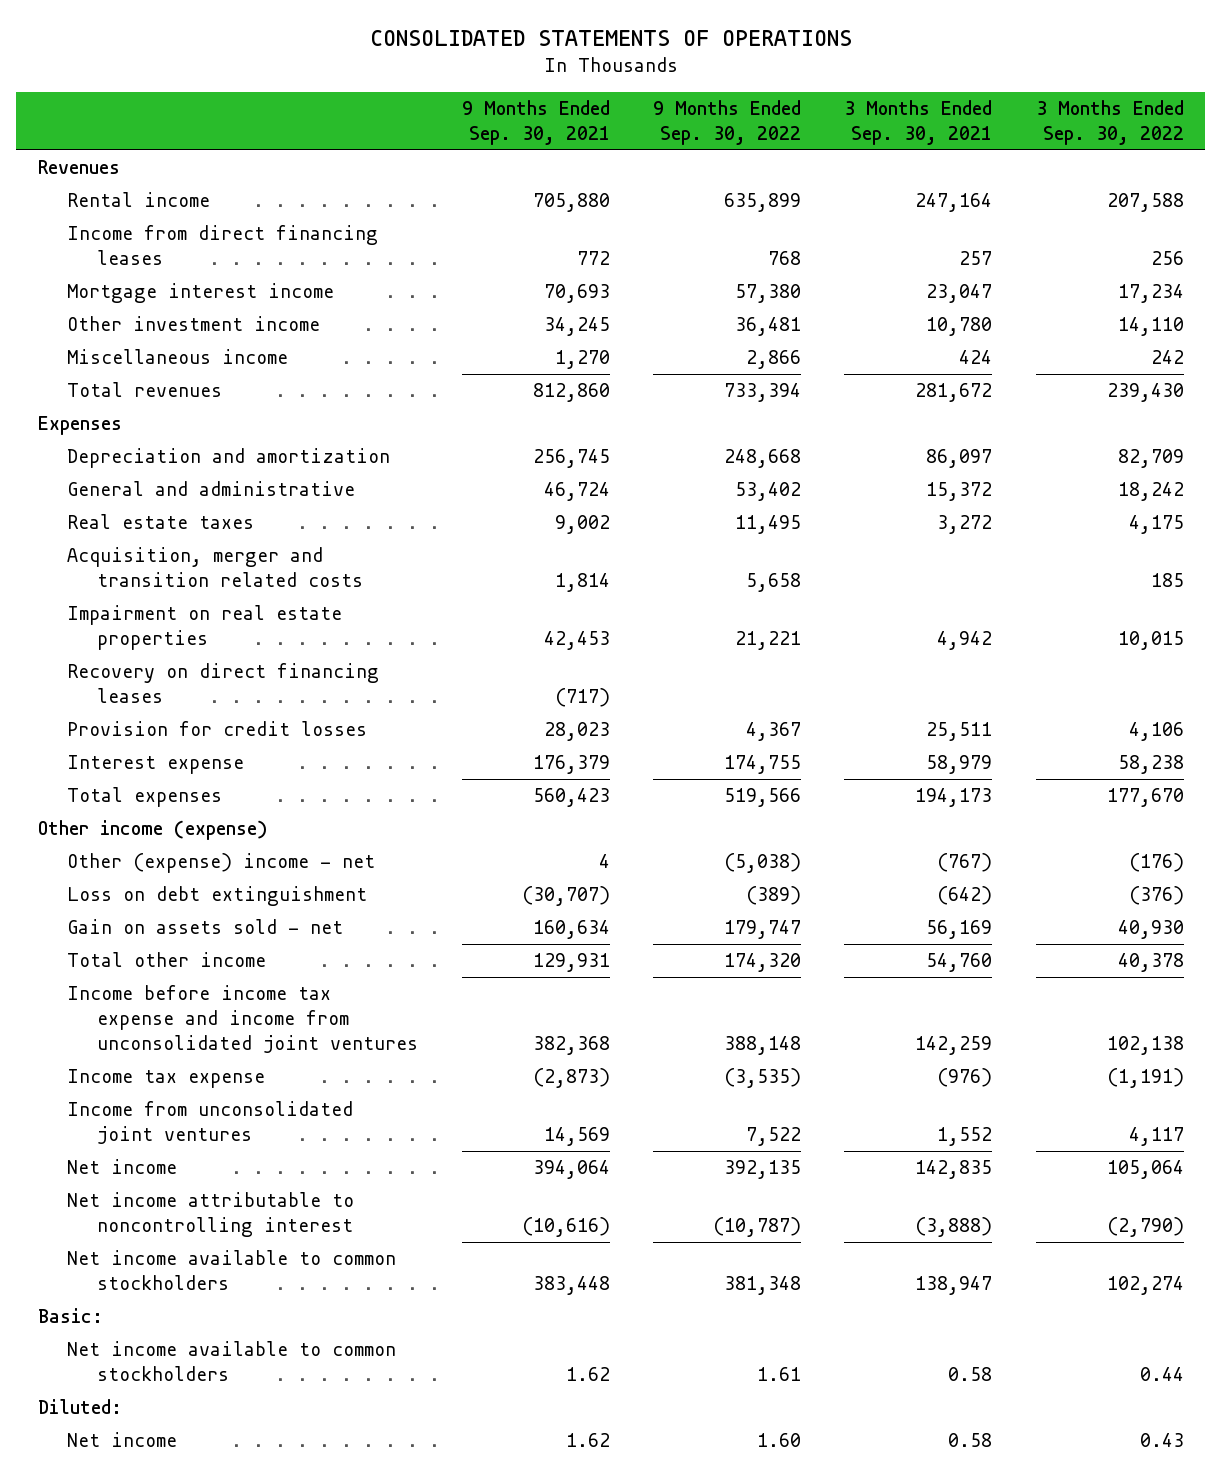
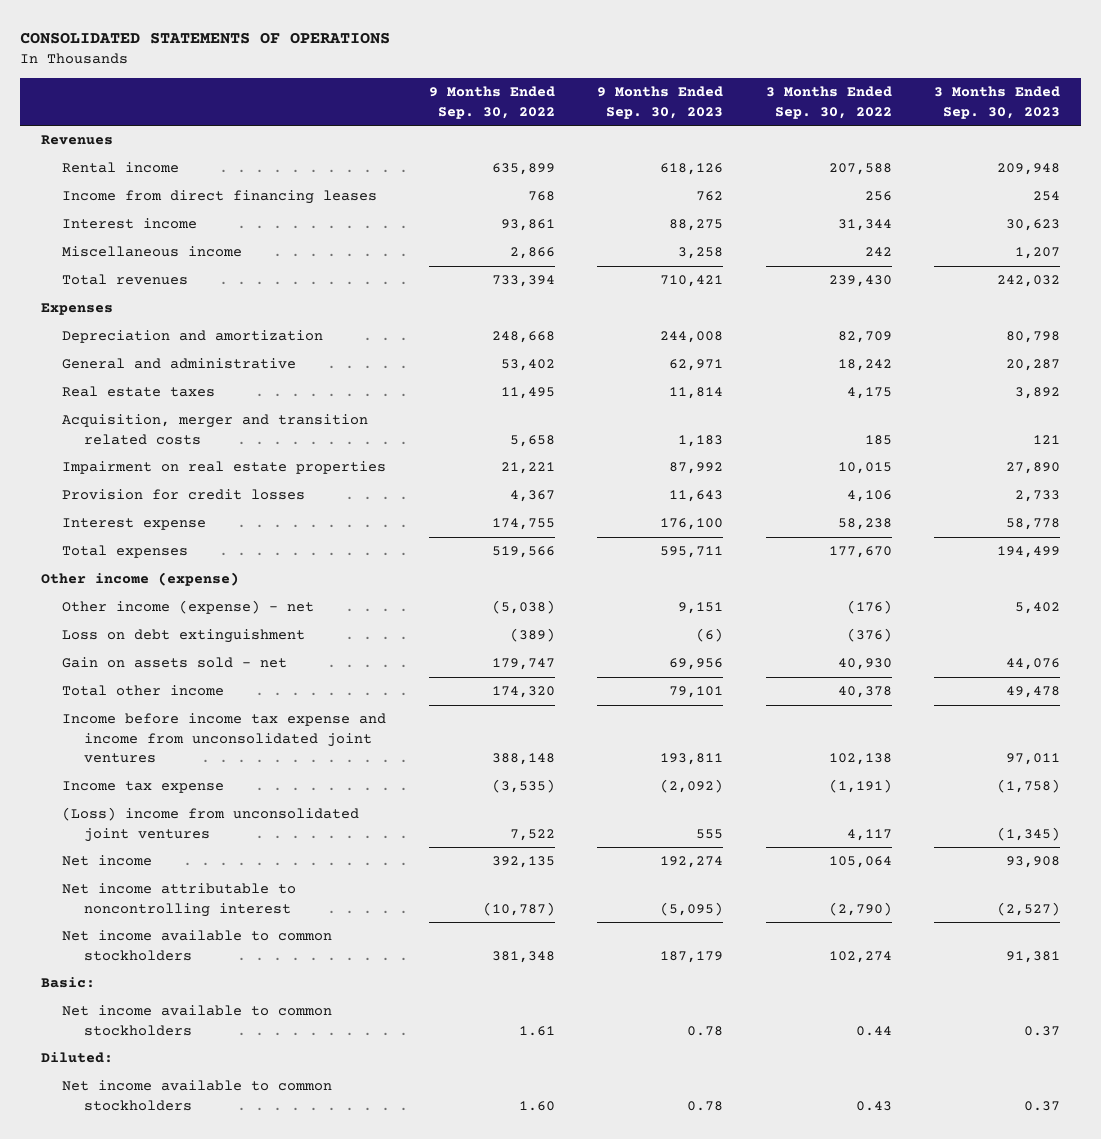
- | 9 Months Ended Sep. 30, 2021 | 9 Months Ended Sep. 30, 2022 | 3 Months Ended Sep. 30, 2021 | 3 Months Ended Sep. 30, 2022
+ | 9 Months Ended Sep. 30, 2022 | 9 Months Ended Sep. 30, 2023 | 3 Months Ended Sep. 30, 2022 | 3 Months Ended Sep. 30, 2023
- Mortgage interest income | 70,693 | 57,380 | 23,047 | 17,234
- Other investment income | 34,245 | 36,481 | 10,780 | 14,110
+ Interest income | 93,861 | 88,275 | 31,344 | 30,623
- Recovery on direct financing leases | (717) | | |
- Other (expense) income - net | 4 | (5,038) | (767) | (176)
+ Other income (expense) - net | (5,038) | 9,151 | (176) | 5,402
- Income from unconsolidated joint ventures | 14,569 | 7,522 | 1,552 | 4,117
+ (Loss) income from unconsolidated joint ventures | 7,522 | 555 | 4,117 | (1,345)
- Net income | 1.62 | 1.60 | 0.58 | 0.43
+ Net income available to common stockholders | 1.60 | 0.78 | 0.43 | 0.37

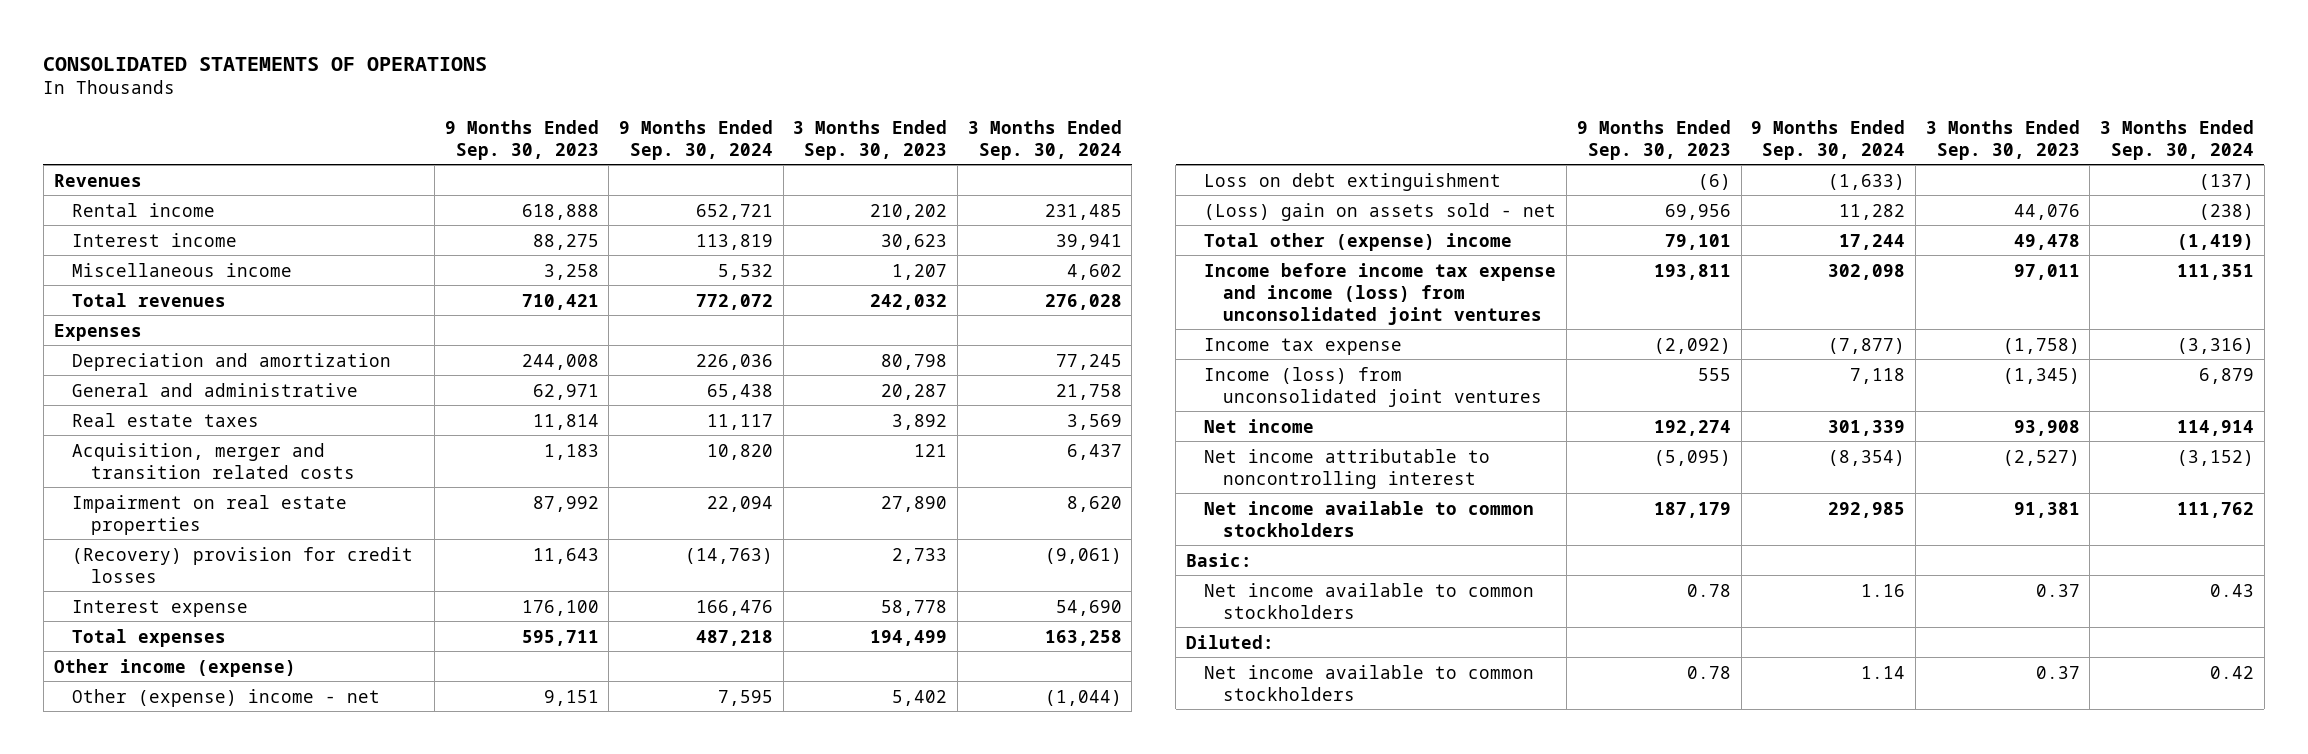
- | 9 Months Ended Sep. 30, 2022 | 9 Months Ended Sep. 30, 2023 | 3 Months Ended Sep. 30, 2022 | 3 Months Ended Sep. 30, 2023
+ | 9 Months Ended Sep. 30, 2023 | 9 Months Ended Sep. 30, 2024 | 3 Months Ended Sep. 30, 2023 | 3 Months Ended Sep. 30, 2024
- Rental income | 635,899 | 618,126 | 207,588 | 209,948
- Income from direct financing leases | 768 | 762 | 256 | 254
+ Rental income | 618,888 | 652,721 | 210,202 | 231,485
- Provision for credit losses | 4,367 | 11,643 | 4,106 | 2,733
+ (Recovery) provision for credit losses | 11,643 | (14,763) | 2,733 | (9,061)
- Other income (expense) - net | (5,038) | 9,151 | (176) | 5,402
+ Other (expense) income - net | 9,151 | 7,595 | 5,402 | (1,044)
- Gain on assets sold - net | 179,747 | 69,956 | 40,930 | 44,076
- Total other income | 174,320 | 79,101 | 40,378 | 49,478
- Income before income tax expense and income from unconsolidated joint ventures | 388,148 | 193,811 | 102,138 | 97,011
+ (Loss) gain on assets sold - net | 69,956 | 11,282 | 44,076 | (238)
+ Total other (expense) income | 79,101 | 17,244 | 49,478 | (1,419)
+ Income before income tax expense and income (loss) from unconsolidated joint ventures | 193,811 | 302,098 | 97,011 | 111,351
- (Loss) income from unconsolidated joint ventures | 7,522 | 555 | 4,117 | (1,345)
+ Income (loss) from unconsolidated joint ventures | 555 | 7,118 | (1,345) | 6,879

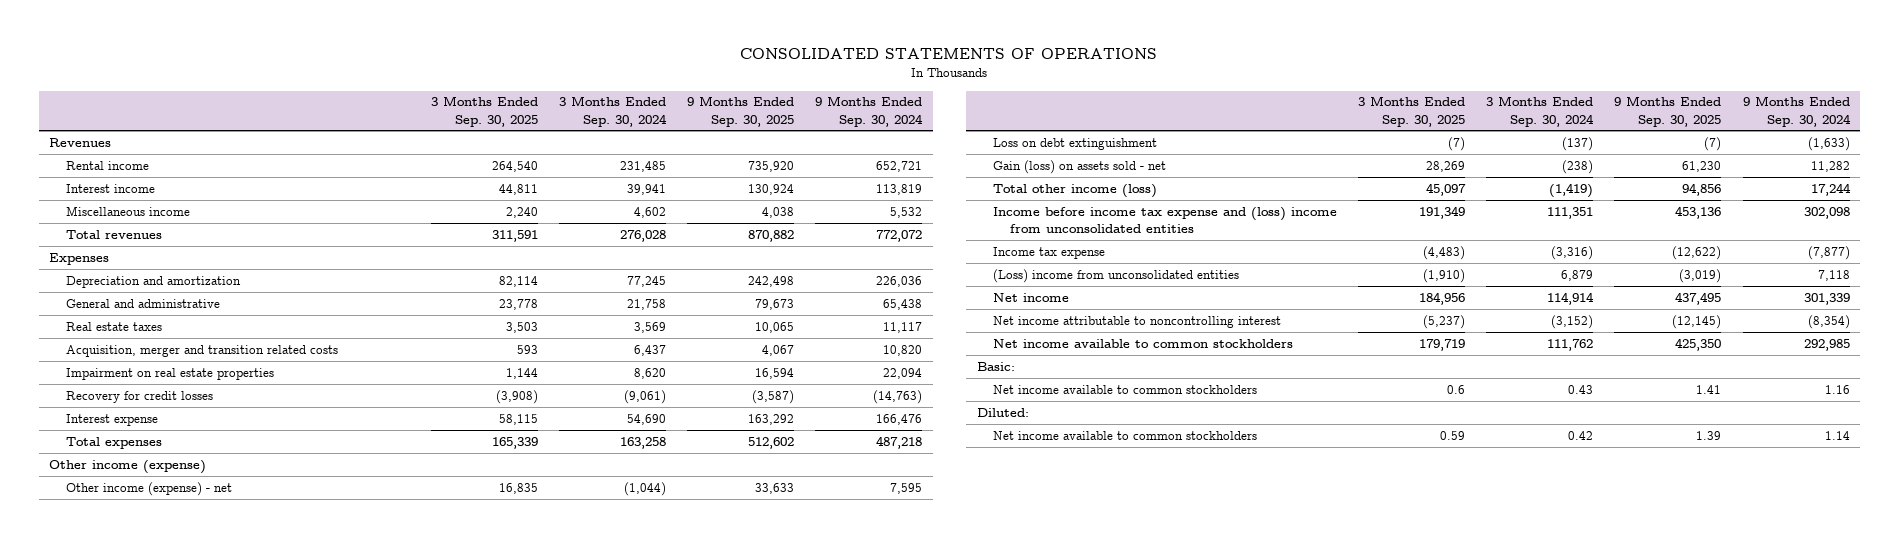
- | 9 Months Ended Sep. 30, 2023 | 9 Months Ended Sep. 30, 2024 | 3 Months Ended Sep. 30, 2023 | 3 Months Ended Sep. 30, 2024
+ | 3 Months Ended Sep. 30, 2025 | 3 Months Ended Sep. 30, 2024 | 9 Months Ended Sep. 30, 2025 | 9 Months Ended Sep. 30, 2024
- (Recovery) provision for credit losses | 11,643 | (14,763) | 2,733 | (9,061)
+ Recovery for credit losses | (3,908) | (9,061) | (3,587) | (14,763)
- Other (expense) income - net | 9,151 | 7,595 | 5,402 | (1,044)
+ Other income (expense) - net | 16,835 | (1,044) | 33,633 | 7,595
- (Loss) gain on assets sold - net | 69,956 | 11,282 | 44,076 | (238)
- Total other (expense) income | 79,101 | 17,244 | 49,478 | (1,419)
- Income before income tax expense and income (loss) from unconsolidated joint ventures | 193,811 | 302,098 | 97,011 | 111,351
+ Gain (loss) on assets sold - net | 28,269 | (238) | 61,230 | 11,282
+ Total other income (loss) | 45,097 | (1,419) | 94,856 | 17,244
+ Income before income tax expense and (loss) income from unconsolidated entities | 191,349 | 111,351 | 453,136 | 302,098
- Income (loss) from unconsolidated joint ventures | 555 | 7,118 | (1,345) | 6,879
+ (Loss) income from unconsolidated entities | (1,910) | 6,879 | (3,019) | 7,118

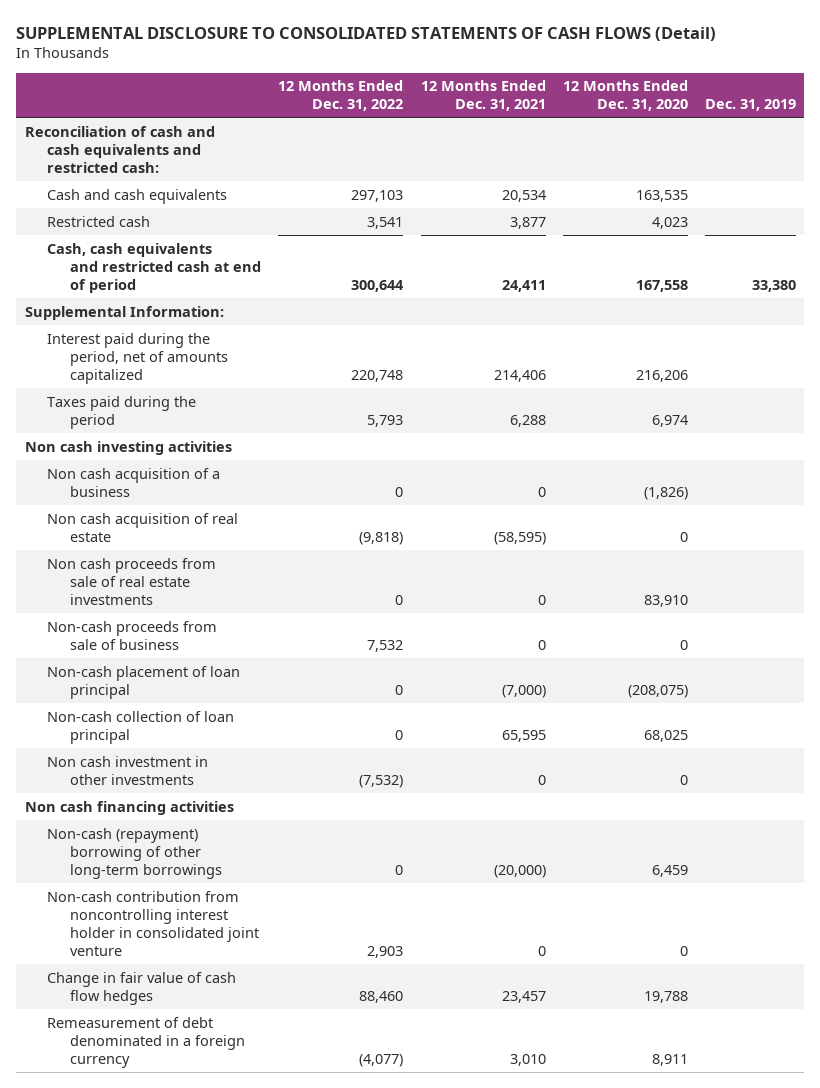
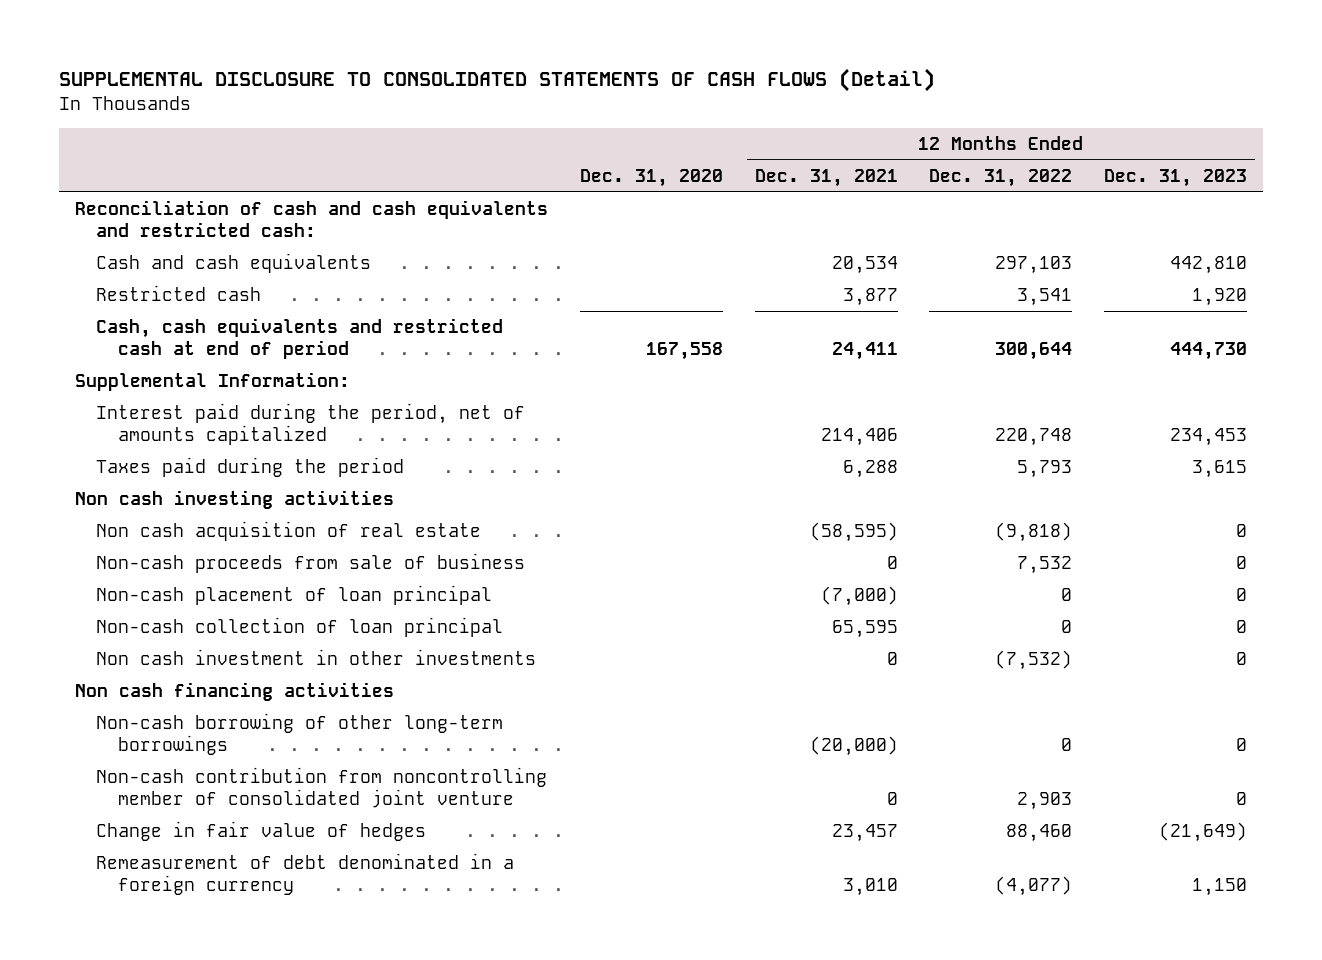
- | 12 Months Ended Dec. 31, 2022 | 12 Months Ended Dec. 31, 2021 | 12 Months Ended Dec. 31, 2020 | Dec. 31, 2019
+ | Dec. 31, 2020 | 12 Months Ended Dec. 31, 2021 | 12 Months Ended Dec. 31, 2022 | 12 Months Ended Dec. 31, 2023
- Non cash acquisition of a business | 0 | 0 | (1,826) |
- Non cash proceeds from sale of real estate investments | 0 | 0 | 83,910 |
- Non-cash (repayment) borrowing of other long-term borrowings | 0 | (20,000) | 6,459 |
- Non-cash contribution from noncontrolling interest holder in consolidated joint venture | 2,903 | 0 | 0 |
- Change in fair value of cash flow hedges | 88,460 | 23,457 | 19,788 |
+ Non-cash borrowing of other long-term borrowings | | (20,000) | 0 | 0
+ Non-cash contribution from noncontrolling member of consolidated joint venture | | 0 | 2,903 | 0
+ Change in fair value of hedges | | 23,457 | 88,460 | (21,649)

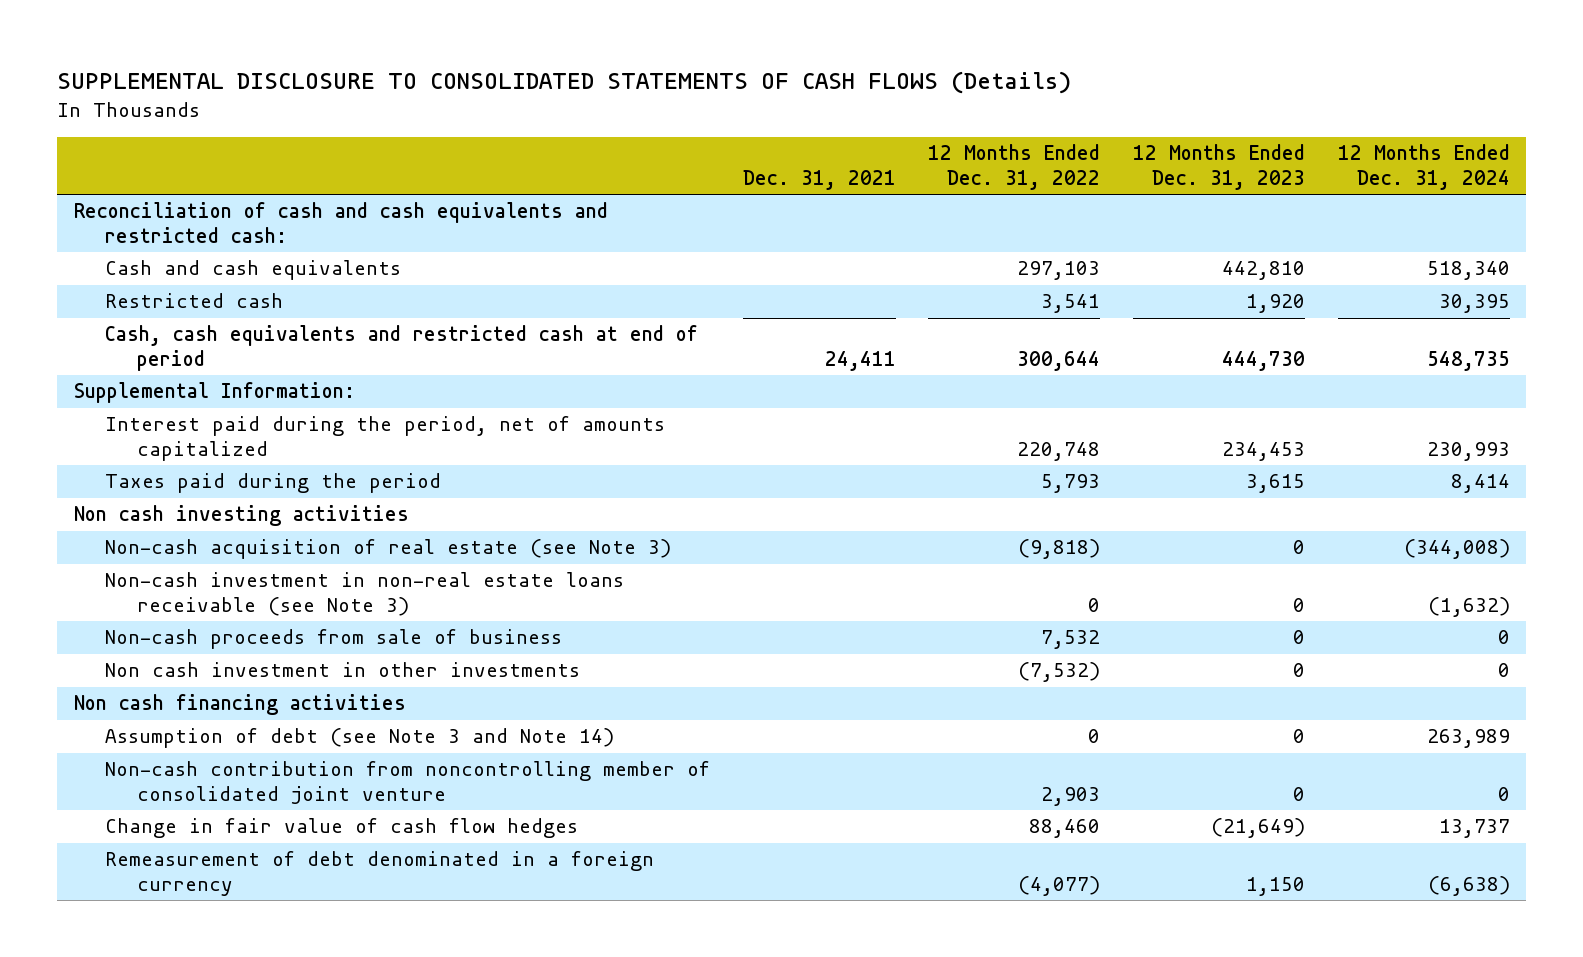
- SUPPLEMENTAL DISCLOSURE TO CONSOLIDATED STATEMENTS OF CASH FLOWS (Detail)
+ SUPPLEMENTAL DISCLOSURE TO CONSOLIDATED STATEMENTS OF CASH FLOWS (Details)
- | Dec. 31, 2020 | 12 Months Ended Dec. 31, 2021 | 12 Months Ended Dec. 31, 2022 | 12 Months Ended Dec. 31, 2023
+ | Dec. 31, 2021 | 12 Months Ended Dec. 31, 2022 | 12 Months Ended Dec. 31, 2023 | 12 Months Ended Dec. 31, 2024
- Non cash acquisition of real estate | | (58,595) | (9,818) | 0
+ Non-cash acquisition of real estate (see Note 3) | | (9,818) | 0 | (344,008)
+ Non-cash investment in non-real estate loans receivable (see Note 3) | | 0 | 0 | (1,632)
- Non-cash placement of loan principal | | (7,000) | 0 | 0
- Non-cash collection of loan principal | | 65,595 | 0 | 0
- Non-cash borrowing of other long-term borrowings | | (20,000) | 0 | 0
+ Assumption of debt (see Note 3 and Note 14) | | 0 | 0 | 263,989
- Change in fair value of hedges | | 23,457 | 88,460 | (21,649)
+ Change in fair value of cash flow hedges | | 88,460 | (21,649) | 13,737

